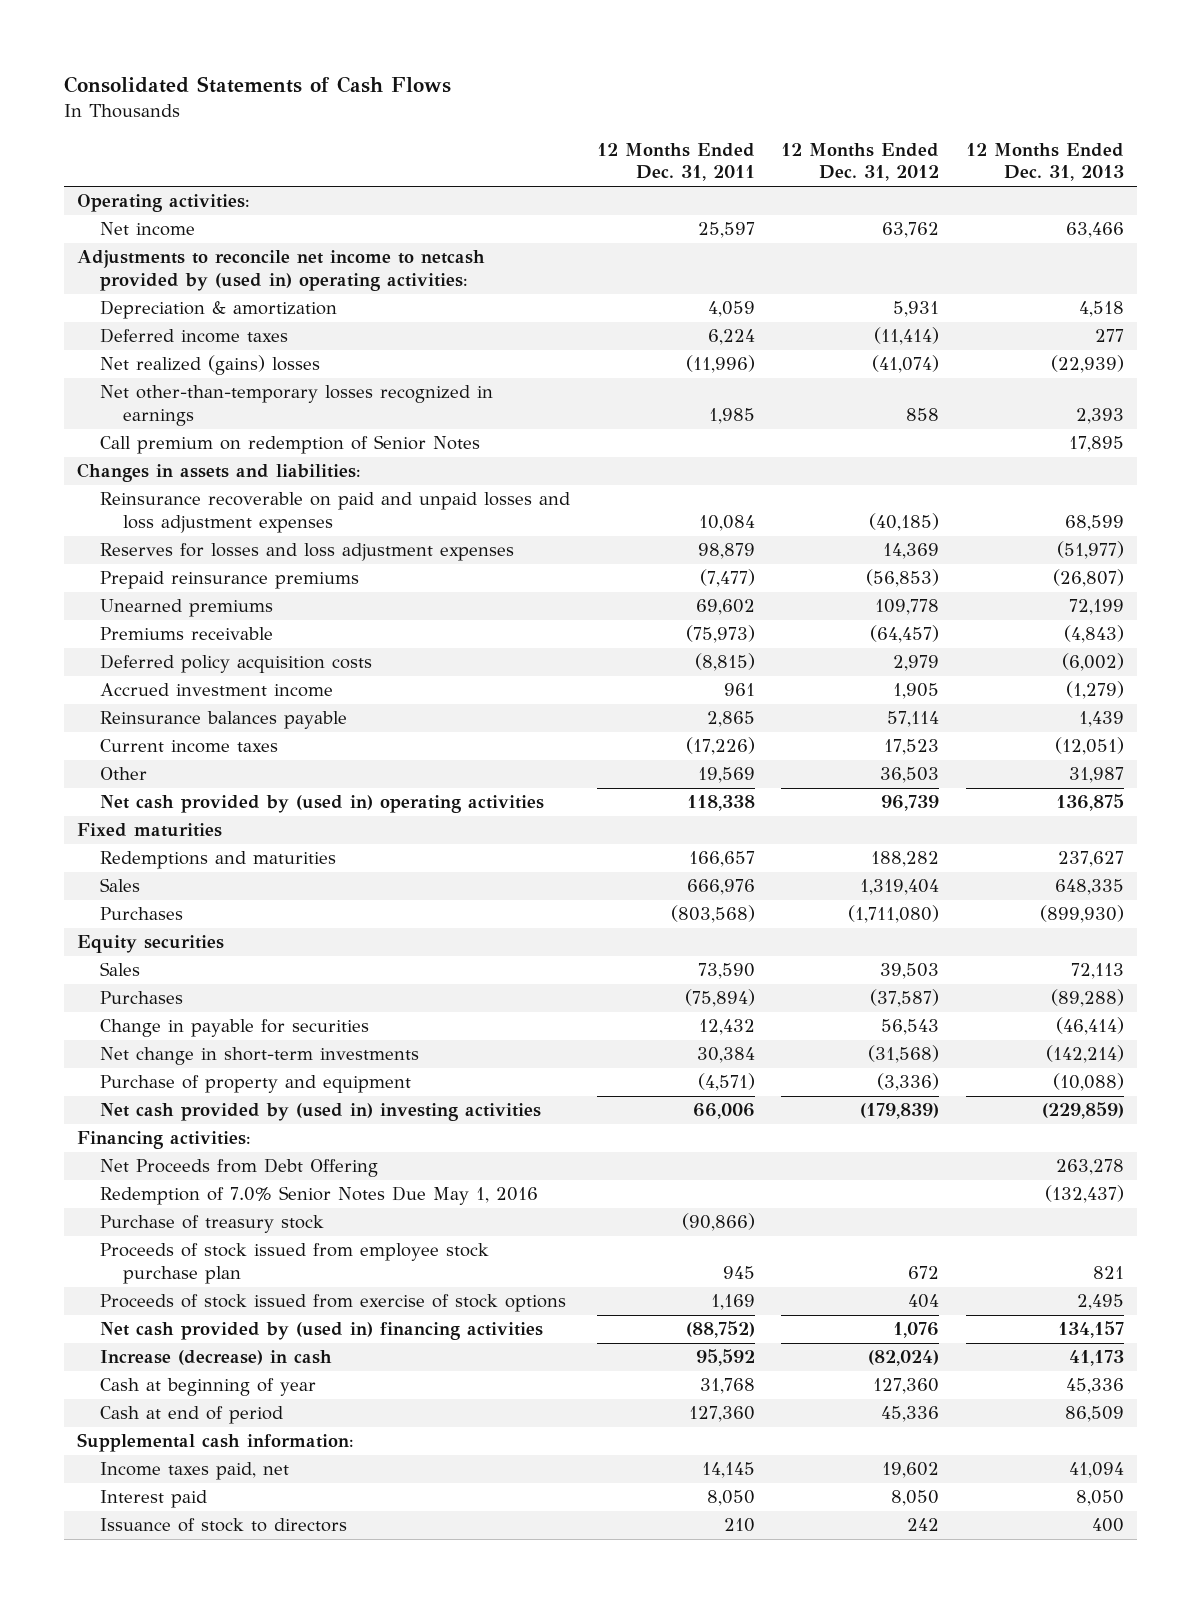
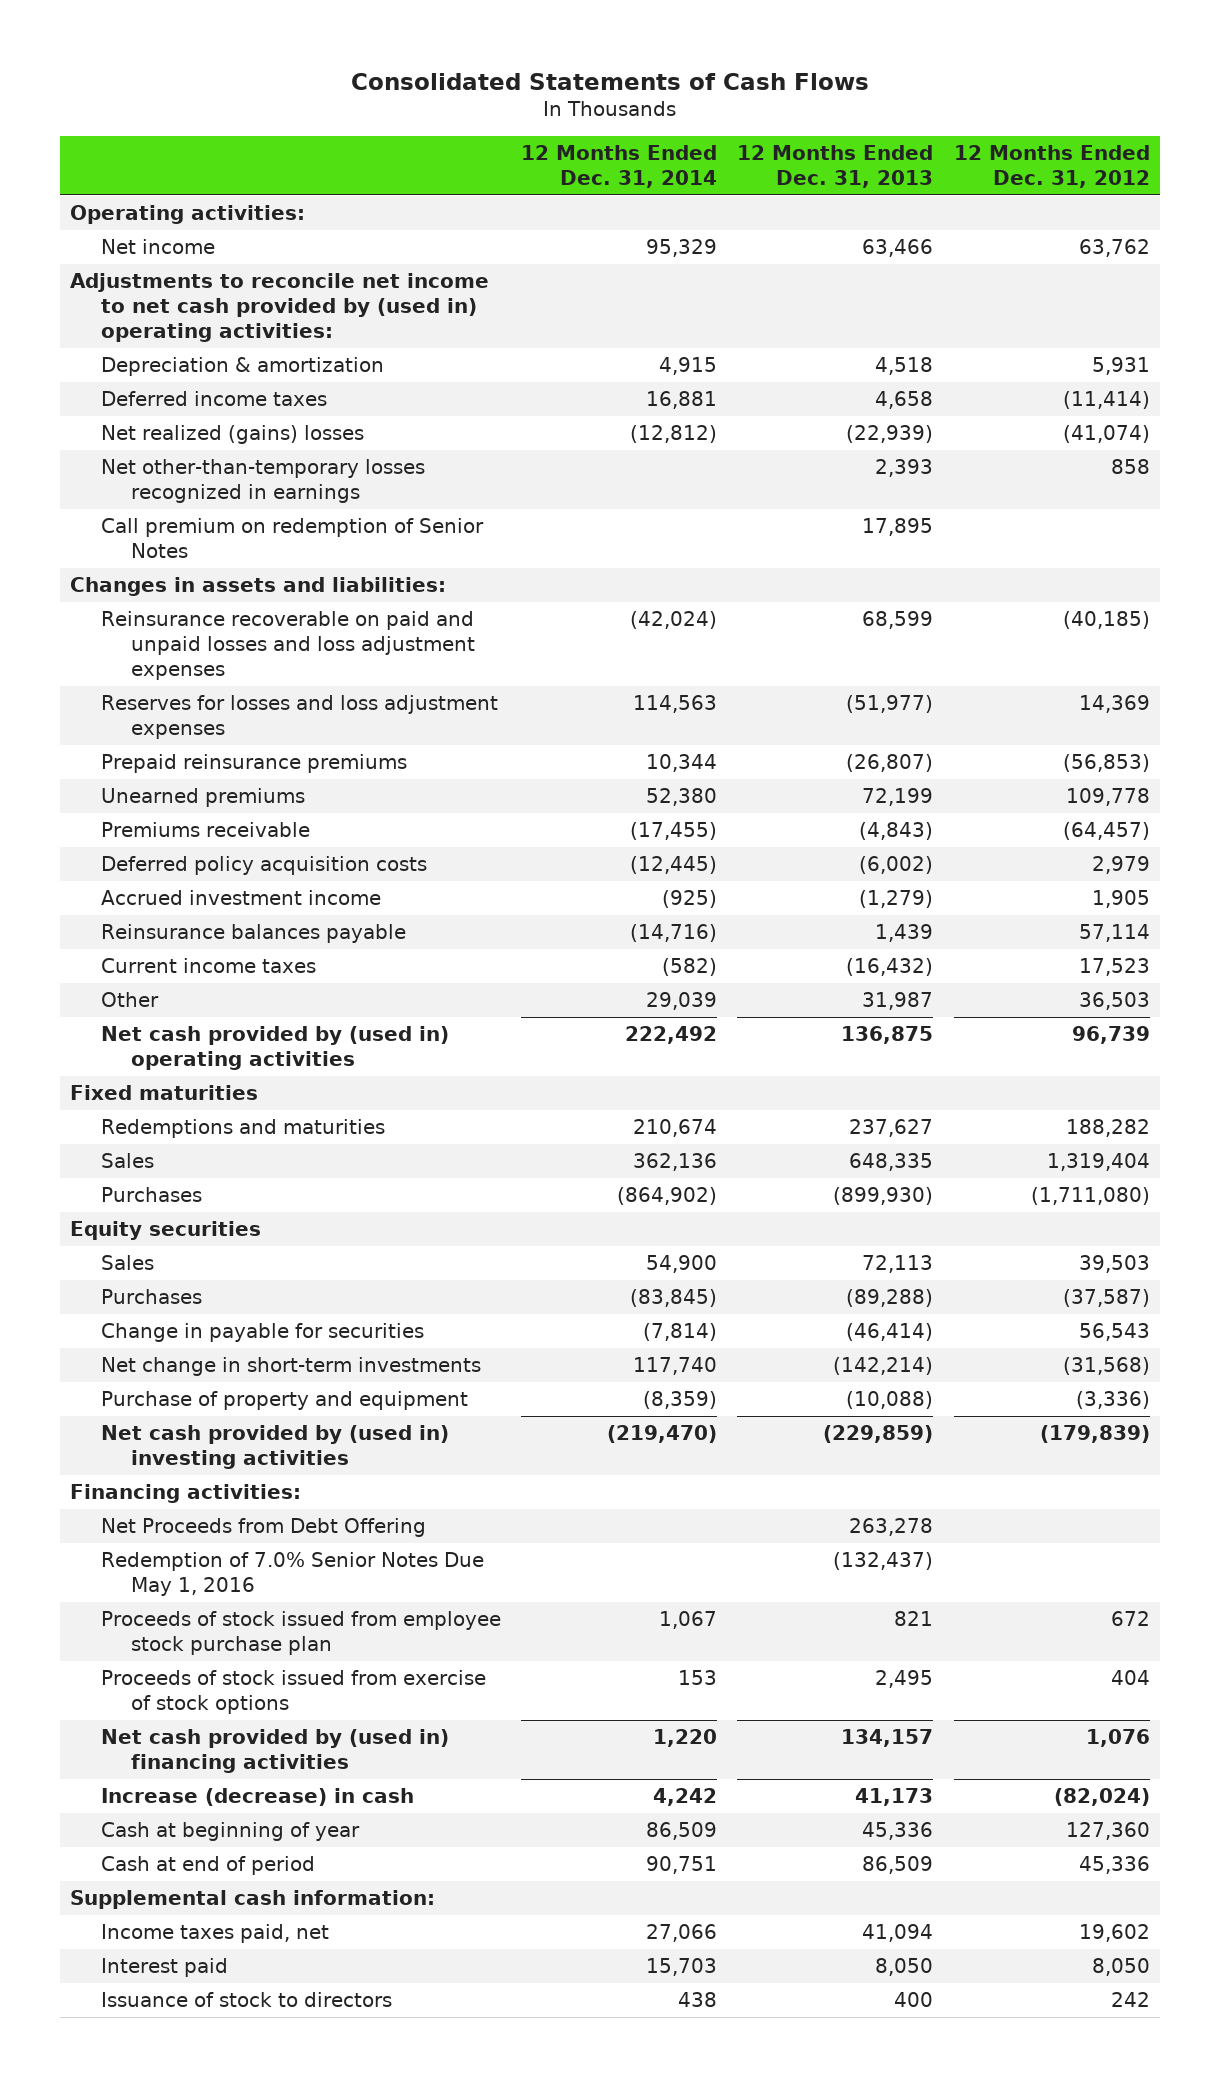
- | 12 Months Ended Dec. 31, 2011 | 12 Months Ended Dec. 31, 2012 | 12 Months Ended Dec. 31, 2013
+ | 12 Months Ended Dec. 31, 2014 | 12 Months Ended Dec. 31, 2013 | 12 Months Ended Dec. 31, 2012
- Adjustments to reconcile net income to netcash provided by (used in) operating activities:
+ Adjustments to reconcile net income to net cash provided by (used in) operating activities:
- Deferred income taxes | 6,224 | (11,414) | 277
+ Deferred income taxes | 16,881 | 4,658 | (11,414)
- Current income taxes | (17,226) | 17,523 | (12,051)
+ Current income taxes | (582) | (16,432) | 17,523
- Purchase of treasury stock | (90,866) | |

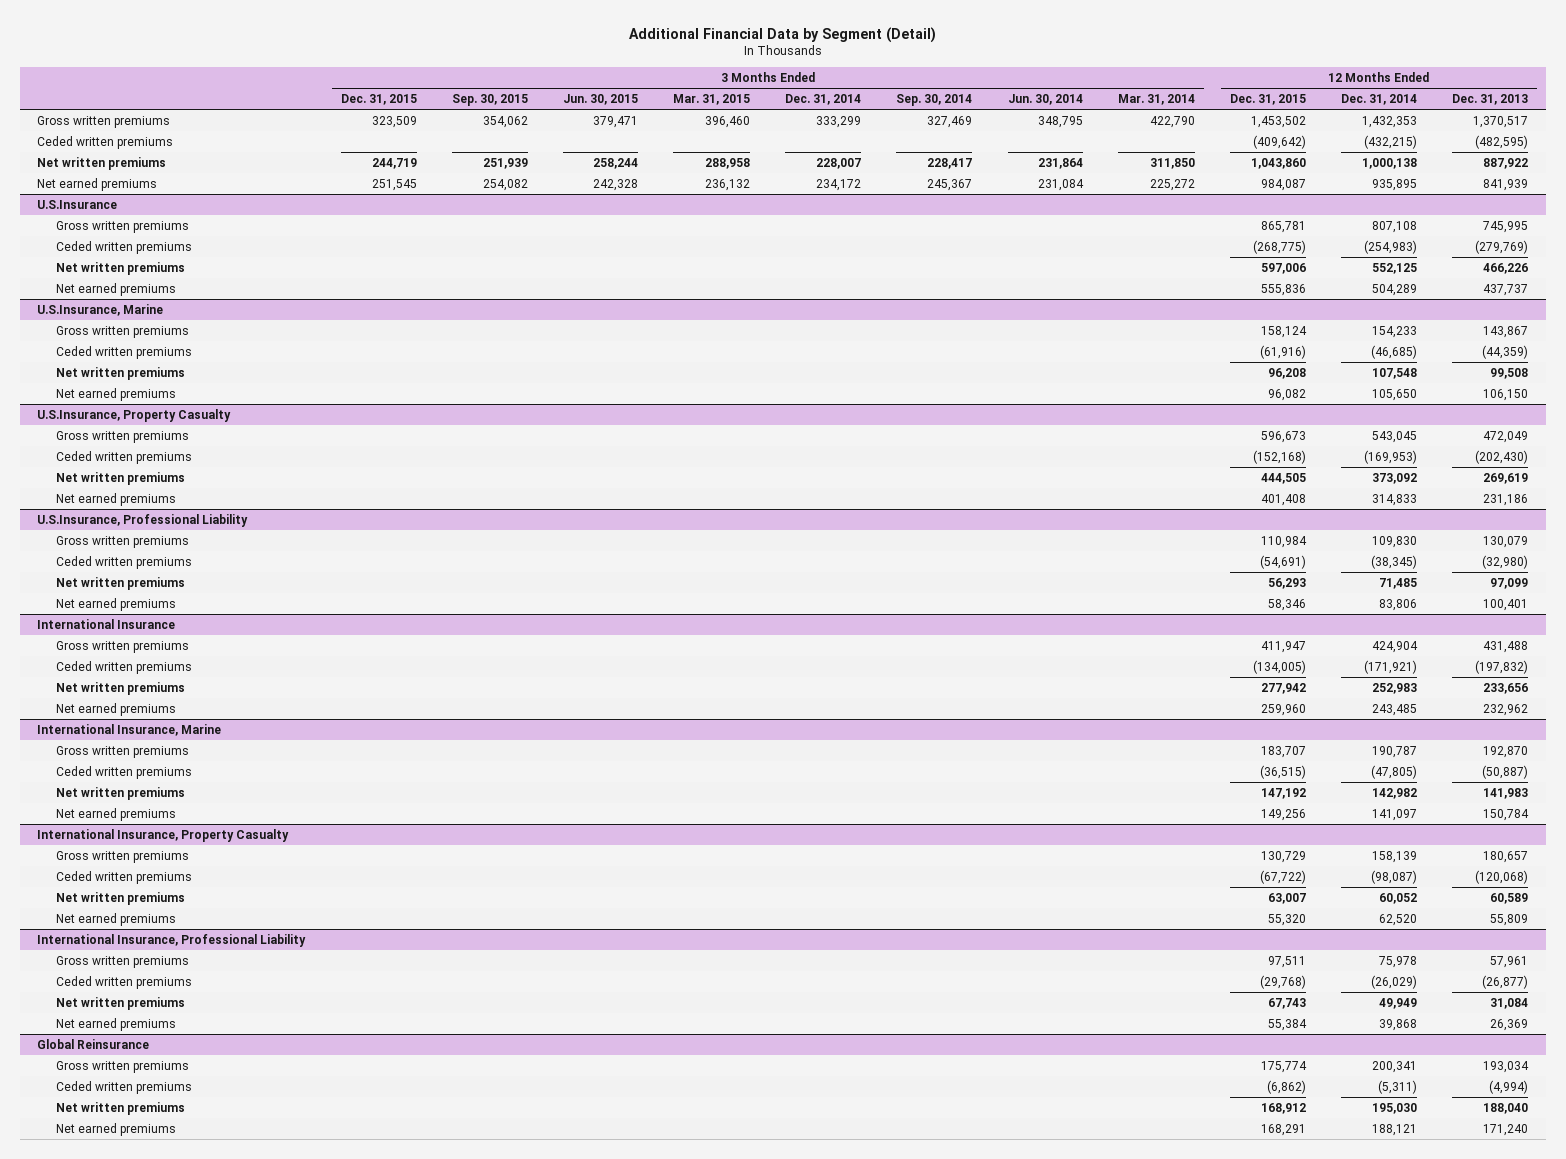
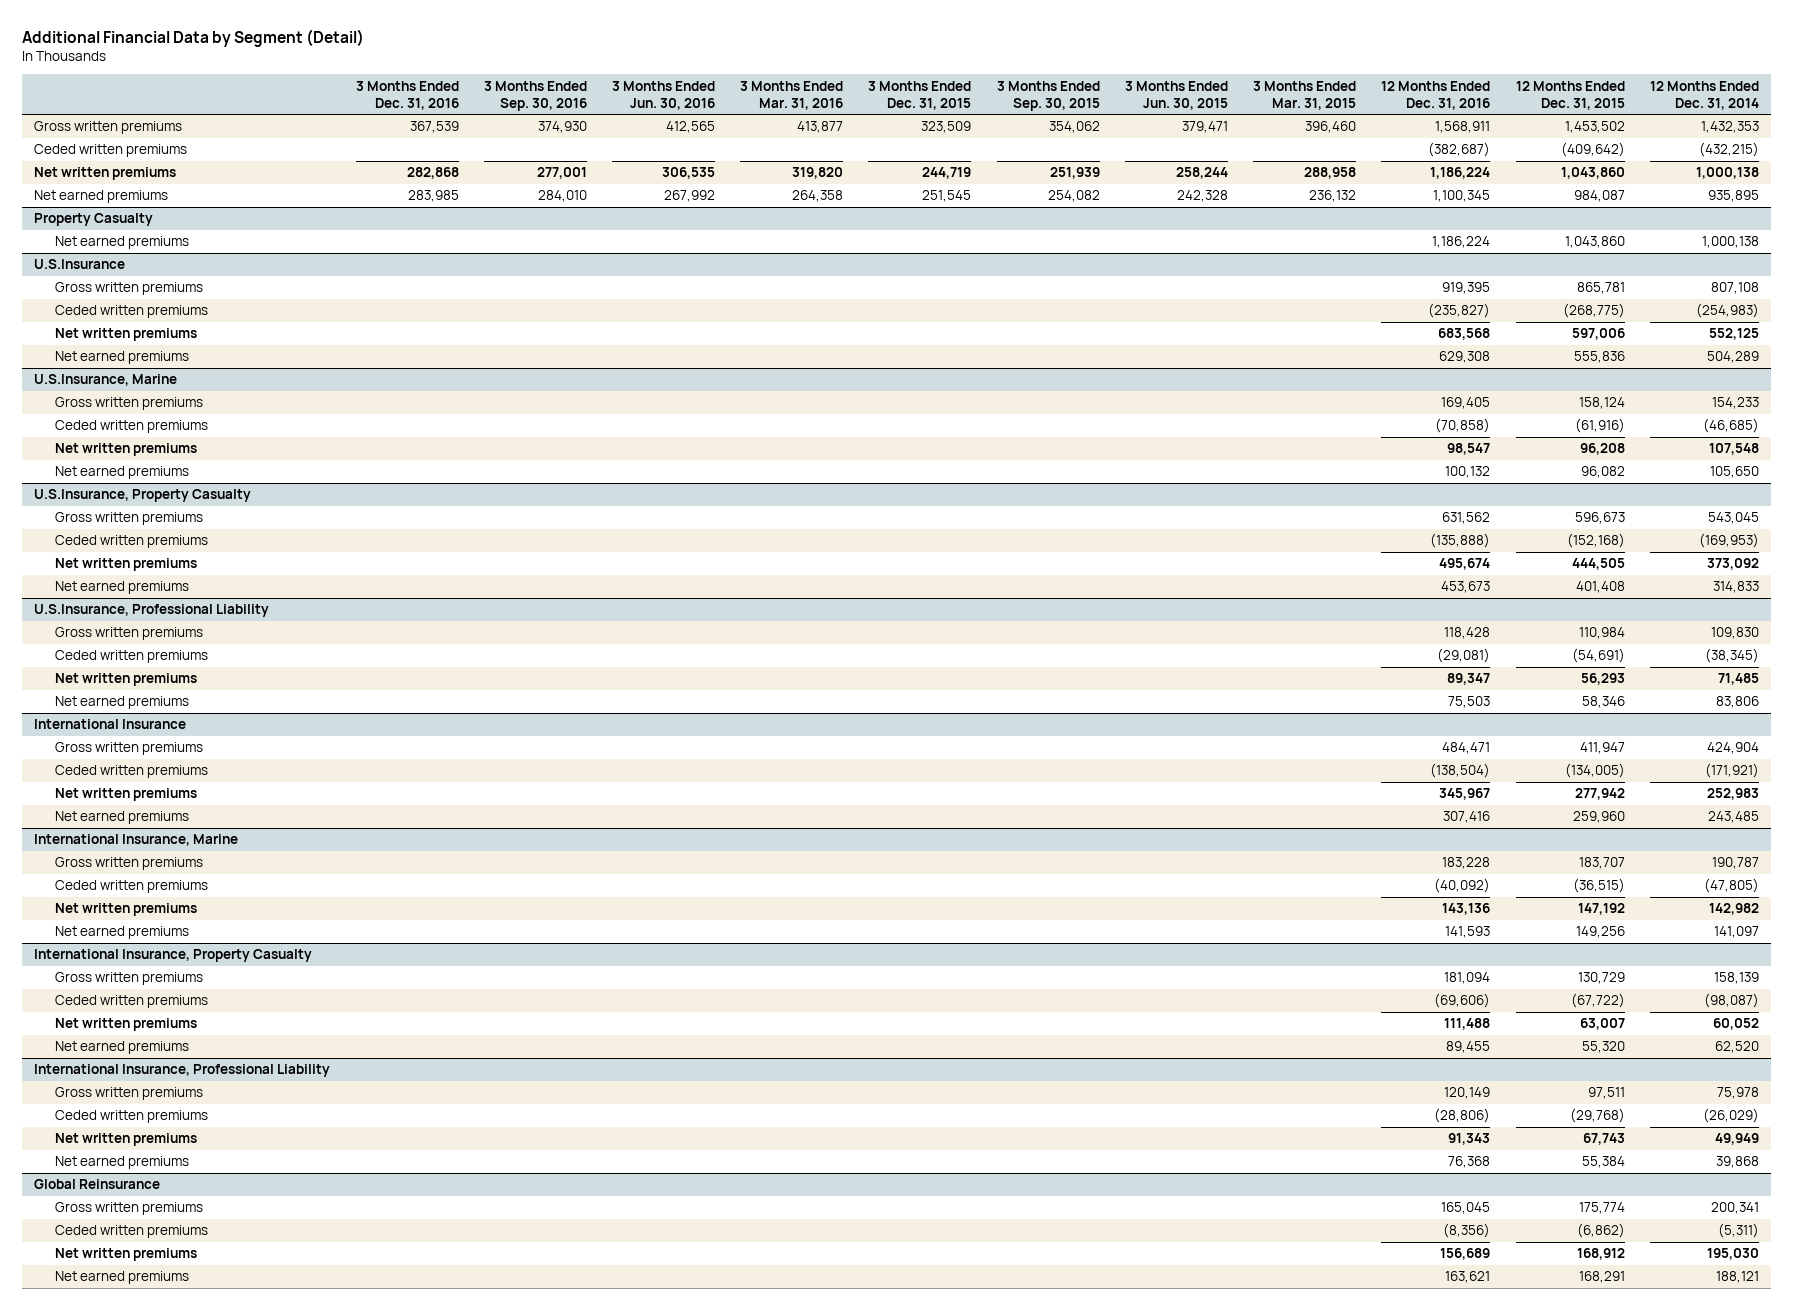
- | 3 Months Ended Dec. 31, 2015 | 3 Months Ended Sep. 30, 2015 | 3 Months Ended Jun. 30, 2015 | 3 Months Ended Mar. 31, 2015 | 3 Months Ended Dec. 31, 2014 | 3 Months Ended Sep. 30, 2014 | 3 Months Ended Jun. 30, 2014 | 3 Months Ended Mar. 31, 2014 | 12 Months Ended Dec. 31, 2015 | 12 Months Ended Dec. 31, 2014 | 12 Months Ended Dec. 31, 2013
+ | 3 Months Ended Dec. 31, 2016 | 3 Months Ended Sep. 30, 2016 | 3 Months Ended Jun. 30, 2016 | 3 Months Ended Mar. 31, 2016 | 3 Months Ended Dec. 31, 2015 | 3 Months Ended Sep. 30, 2015 | 3 Months Ended Jun. 30, 2015 | 3 Months Ended Mar. 31, 2015 | 12 Months Ended Dec. 31, 2016 | 12 Months Ended Dec. 31, 2015 | 12 Months Ended Dec. 31, 2014
+ Property Casualty
+ Net earned premiums | | | | | | | | | 1,186,224 | 1,043,860 | 1,000,138

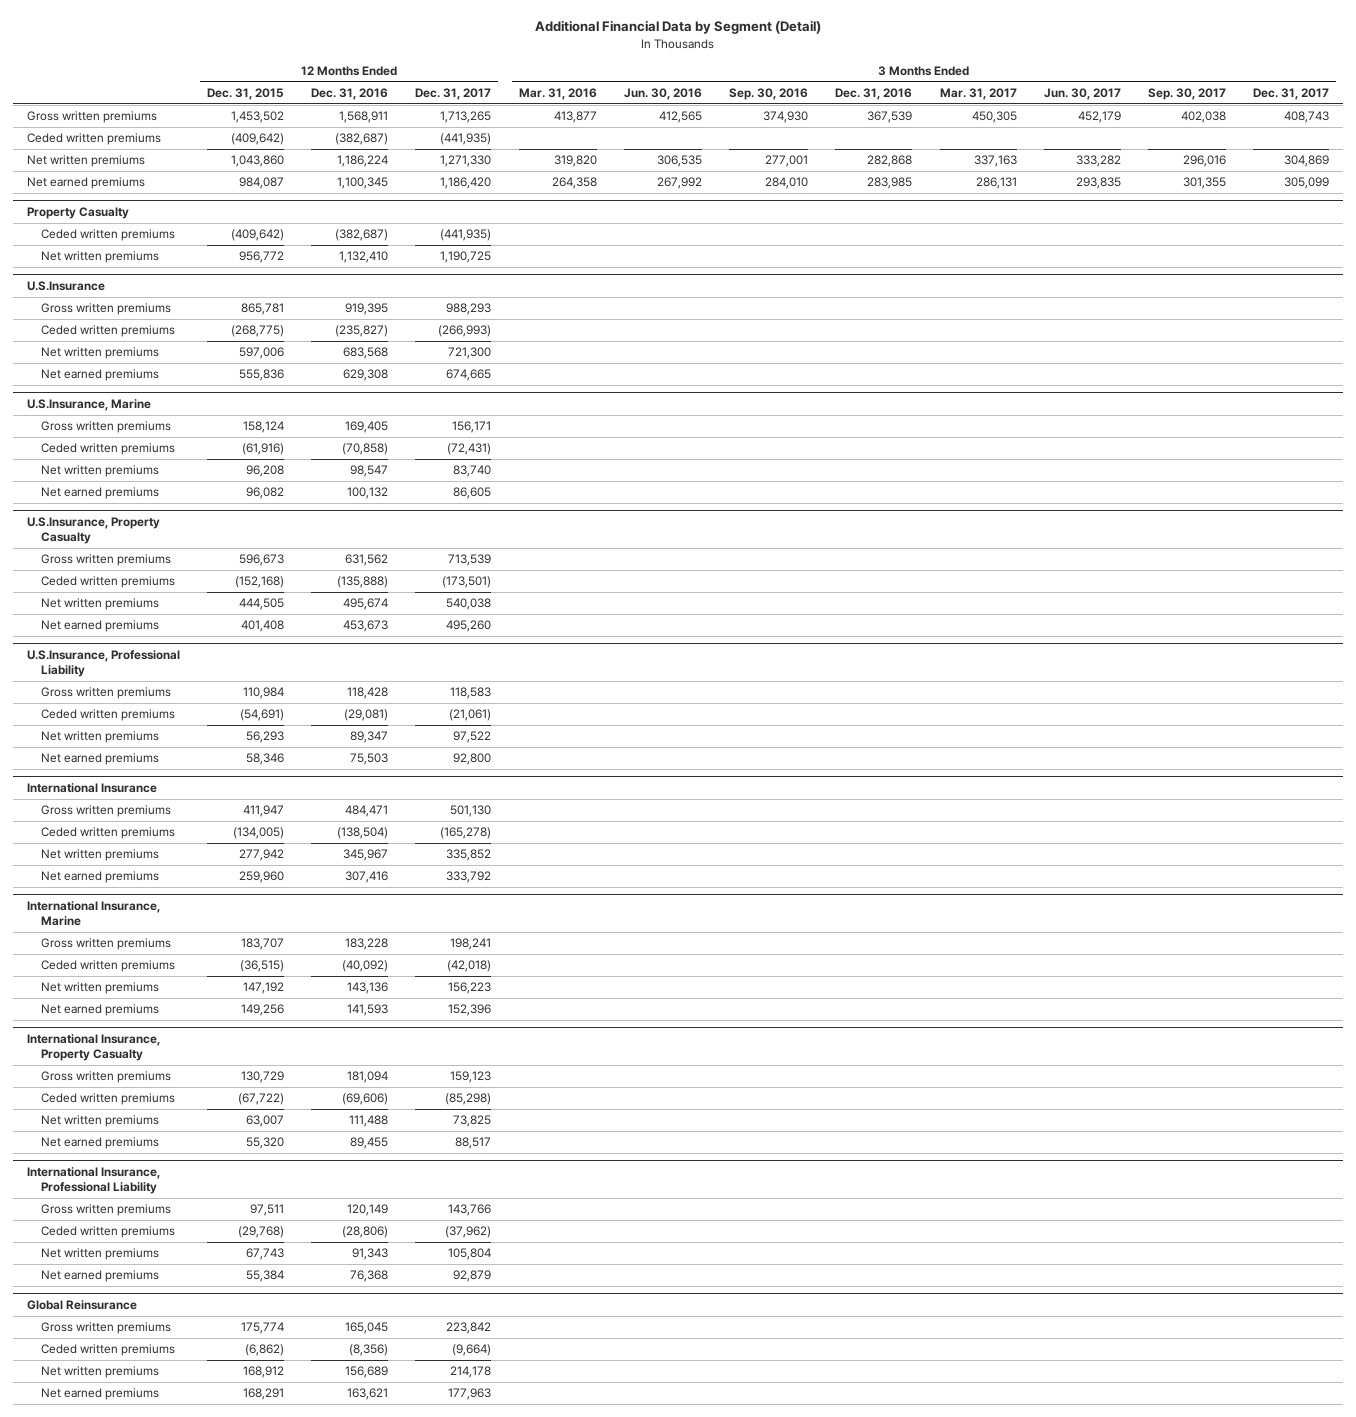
- | 3 Months Ended Dec. 31, 2016 | 3 Months Ended Sep. 30, 2016 | 3 Months Ended Jun. 30, 2016 | 3 Months Ended Mar. 31, 2016 | 3 Months Ended Dec. 31, 2015 | 3 Months Ended Sep. 30, 2015 | 3 Months Ended Jun. 30, 2015 | 3 Months Ended Mar. 31, 2015 | 12 Months Ended Dec. 31, 2016 | 12 Months Ended Dec. 31, 2015 | 12 Months Ended Dec. 31, 2014
+ | 12 Months Ended Dec. 31, 2015 | 12 Months Ended Dec. 31, 2016 | 12 Months Ended Dec. 31, 2017 | 3 Months Ended Mar. 31, 2016 | 3 Months Ended Jun. 30, 2016 | 3 Months Ended Sep. 30, 2016 | 3 Months Ended Dec. 31, 2016 | 3 Months Ended Mar. 31, 2017 | 3 Months Ended Jun. 30, 2017 | 3 Months Ended Sep. 30, 2017 | 3 Months Ended Dec. 31, 2017
@ Property Casualty
- Net earned premiums | | | | | | | | | 1,186,224 | 1,043,860 | 1,000,138
+ Ceded written premiums | (409,642) | (382,687) | (441,935) | | | | | | | |
+ Net written premiums | 956,772 | 1,132,410 | 1,190,725 | | | | | | | |

